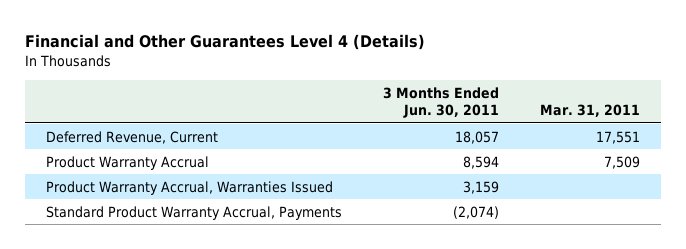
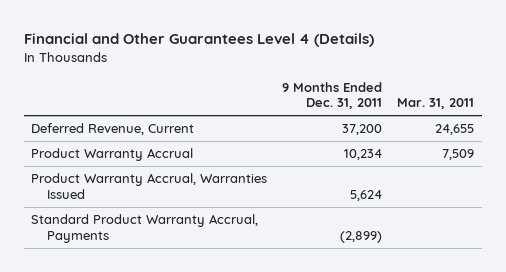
- | 3 Months Ended Jun. 30, 2011 | Mar. 31, 2011
+ | 9 Months Ended Dec. 31, 2011 | Mar. 31, 2011
- Deferred Revenue, Current | 18,057 | 17,551
+ Deferred Revenue, Current | 37,200 | 24,655

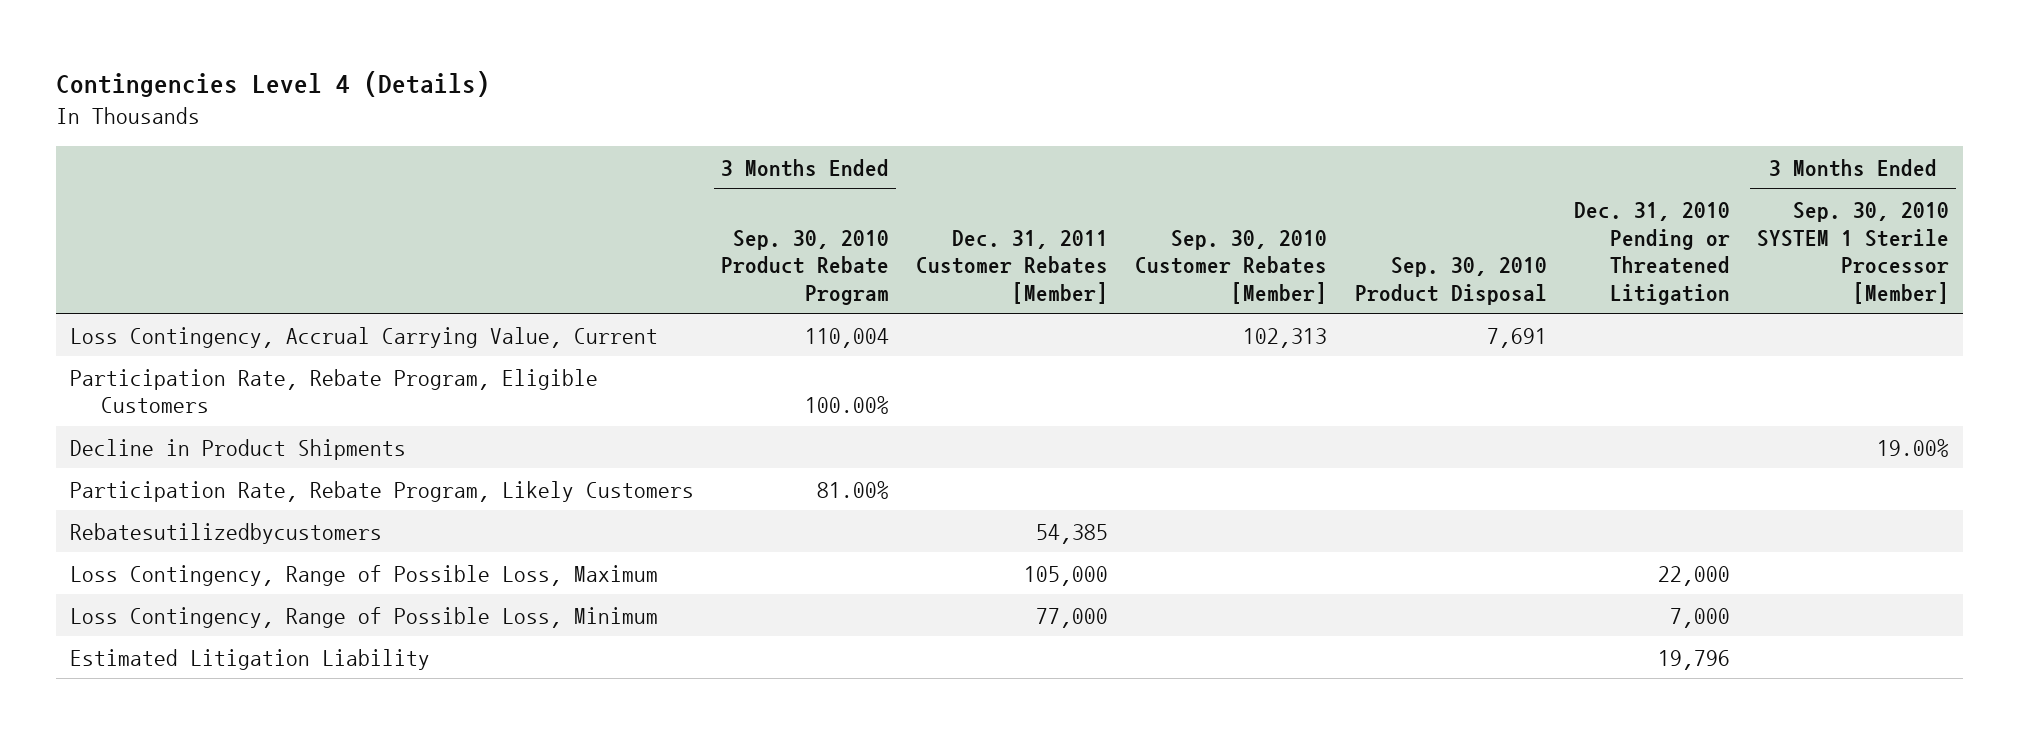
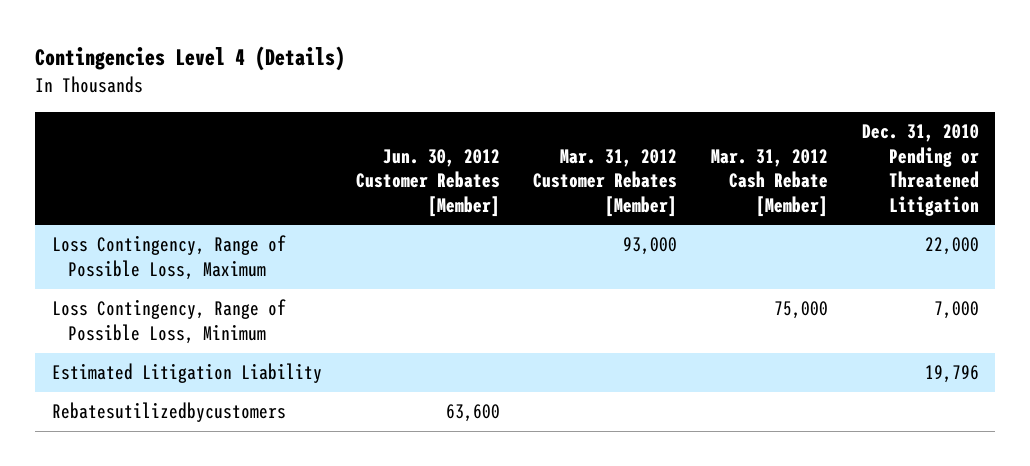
- | 3 Months Ended Sep. 30, 2010 Product Rebate Program | Dec. 31, 2011 Customer Rebates [Member] | Sep. 30, 2010 Customer Rebates [Member] | Sep. 30, 2010 Product Disposal | Dec. 31, 2010 Pending or Threatened Litigation | 3 Months Ended Sep. 30, 2010 SYSTEM 1 Sterile Processor [Member]
+ | Jun. 30, 2012 Customer Rebates [Member] | Mar. 31, 2012 Customer Rebates [Member] | Mar. 31, 2012 Cash Rebate [Member] | Dec. 31, 2010 Pending or Threatened Litigation
- Loss Contingency, Accrual Carrying Value, Current | 110,004 | | 102,313 | 7,691 | |
- Participation Rate, Rebate Program, Eligible Customers | 100.00% | | | | |
- Decline in Product Shipments | | | | | | 19.00%
- Participation Rate, Rebate Program, Likely Customers | 81.00% | | | | |
moved down: Rebatesutilizedbycustomers | 63,600 | | |

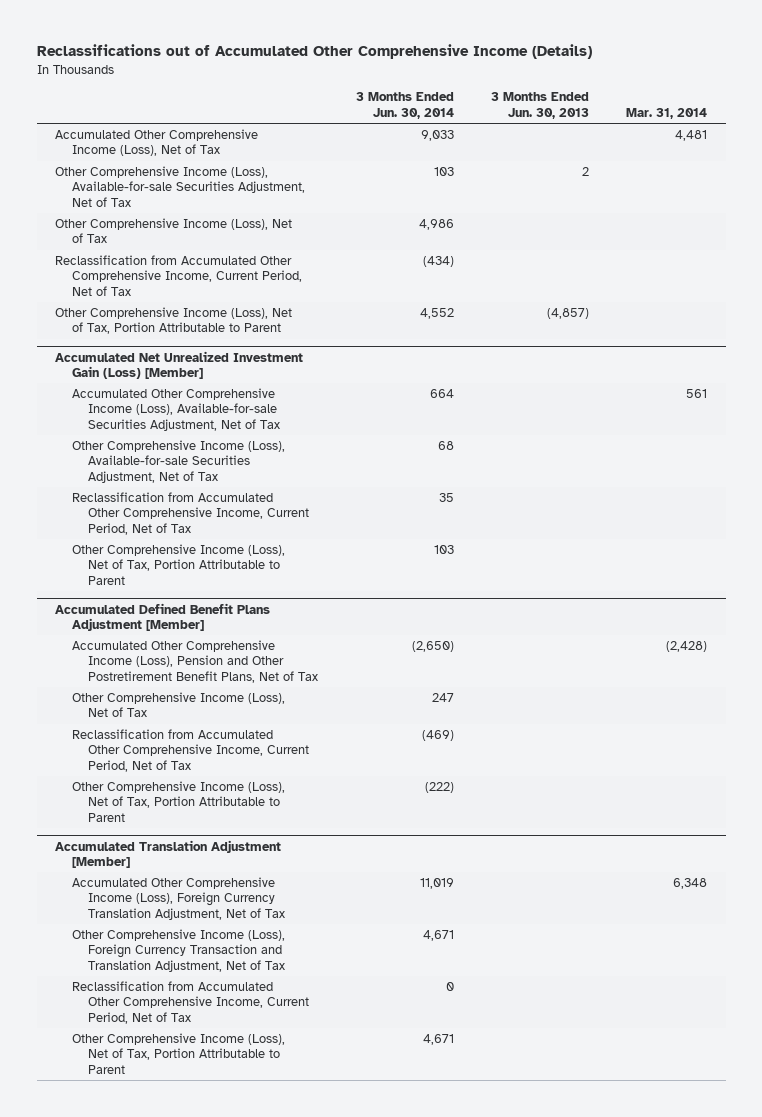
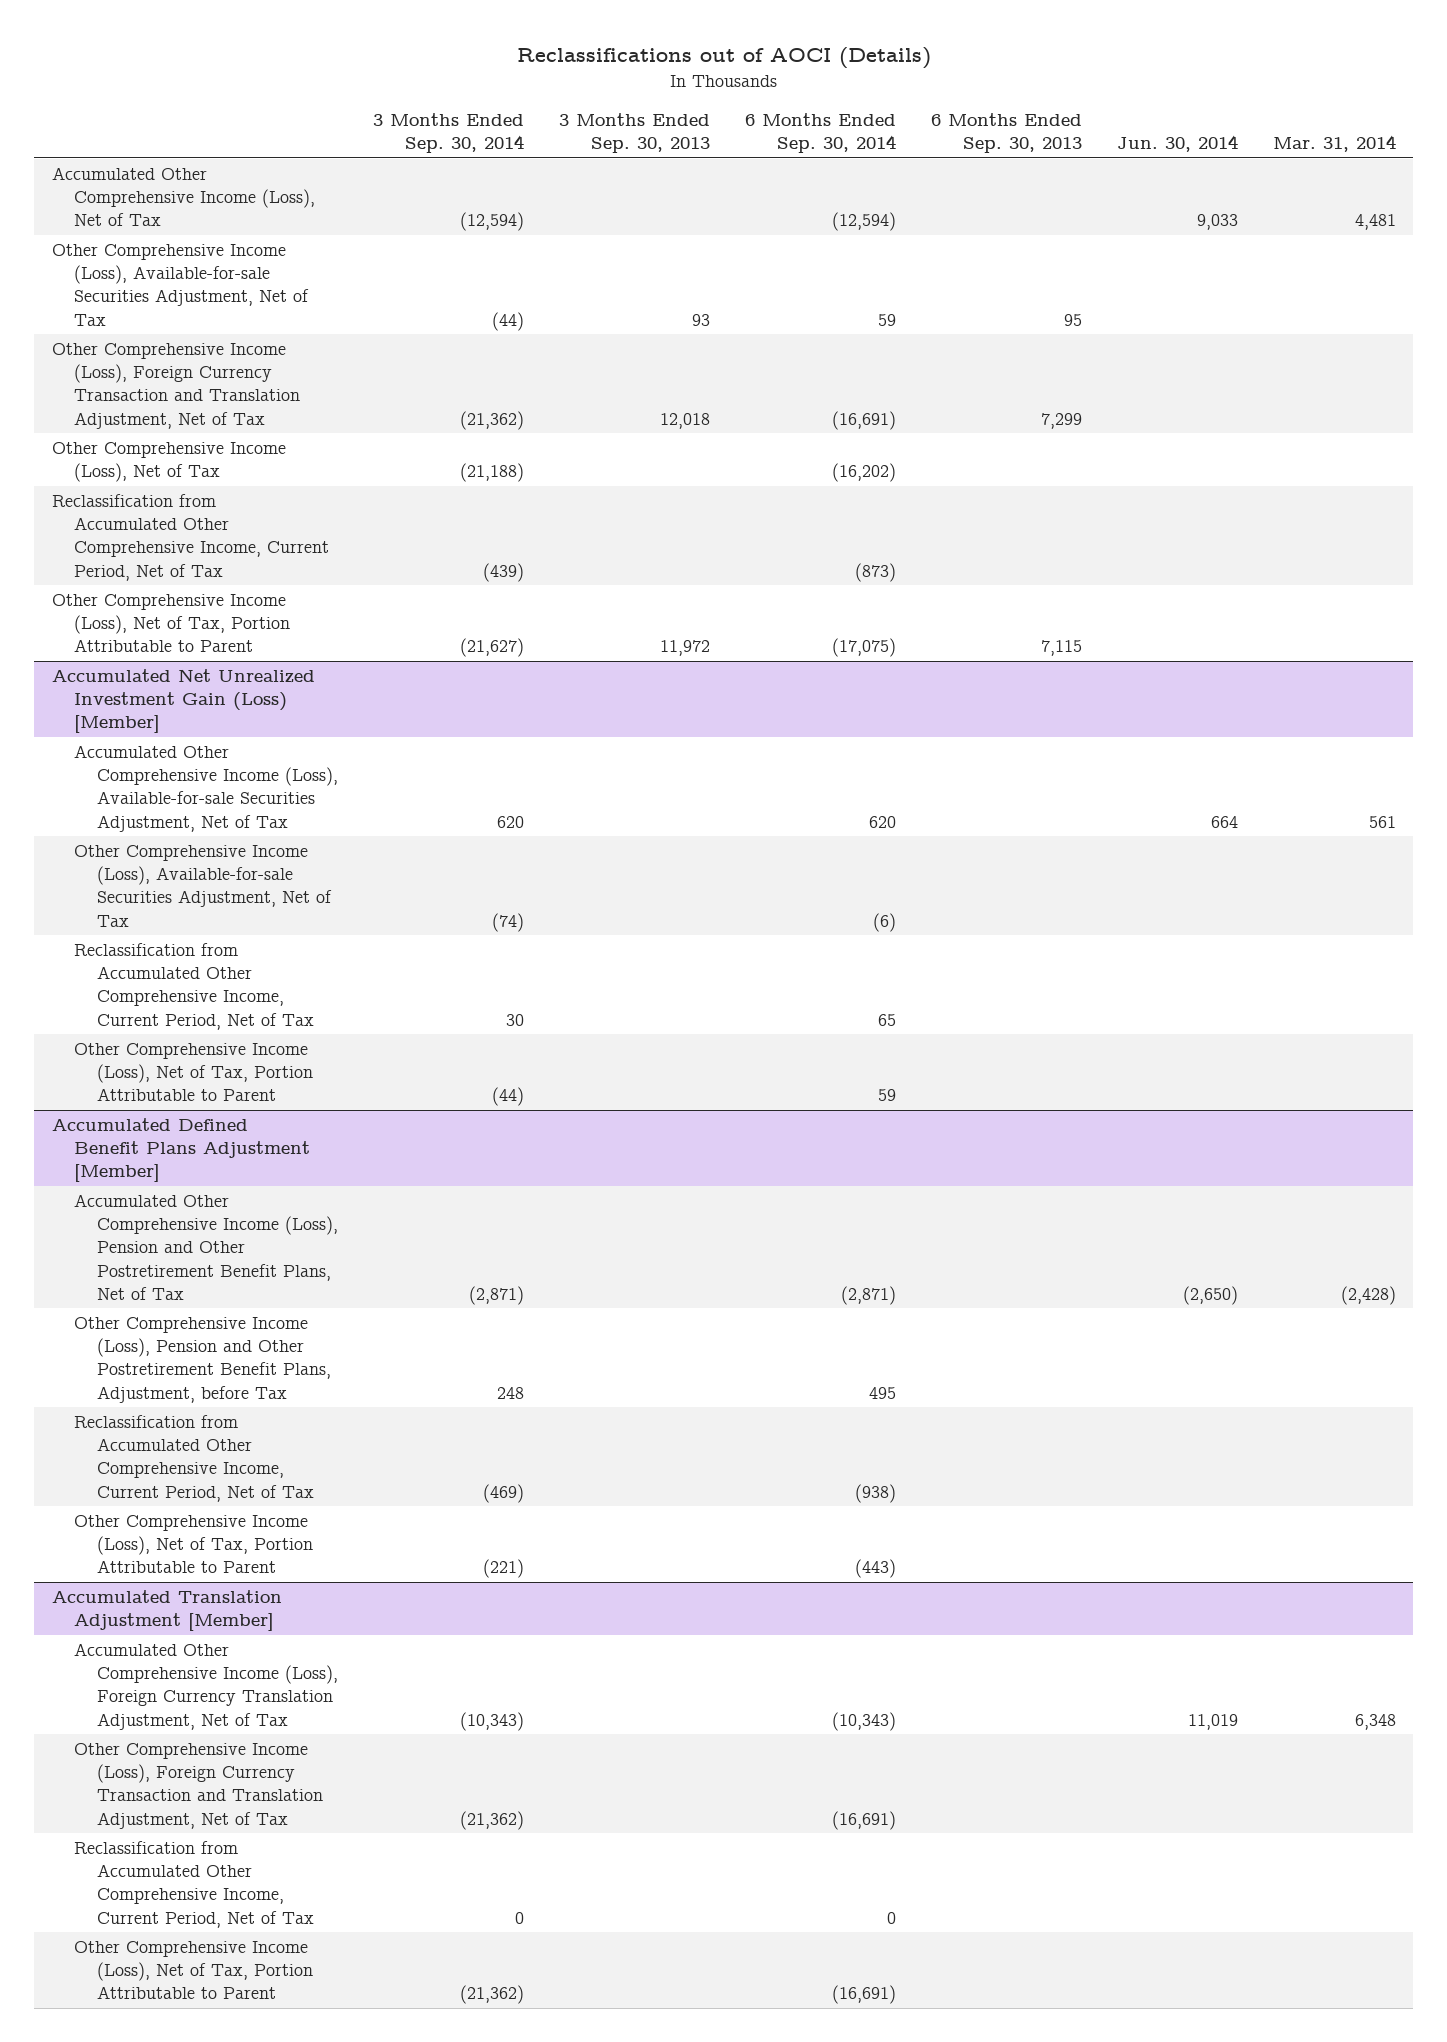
- Reclassifications out of Accumulated Other Comprehensive Income (Details)
+ Reclassifications out of AOCI (Details)
- | 3 Months Ended Jun. 30, 2014 | 3 Months Ended Jun. 30, 2013 | Mar. 31, 2014
+ | 3 Months Ended Sep. 30, 2014 | 3 Months Ended Sep. 30, 2013 | 6 Months Ended Sep. 30, 2014 | 6 Months Ended Sep. 30, 2013 | Jun. 30, 2014 | Mar. 31, 2014
+ Other Comprehensive Income (Loss), Foreign Currency Transaction and Translation Adjustment, Net of Tax | (21,362) | 12,018 | (16,691) | 7,299 | |
@ Accumulated Defined Benefit Plans Adjustment [Member]
- Other Comprehensive Income (Loss), Net of Tax | 247 | |
+ Other Comprehensive Income (Loss), Pension and Other Postretirement Benefit Plans, Adjustment, before Tax | 248 | | 495 | | |

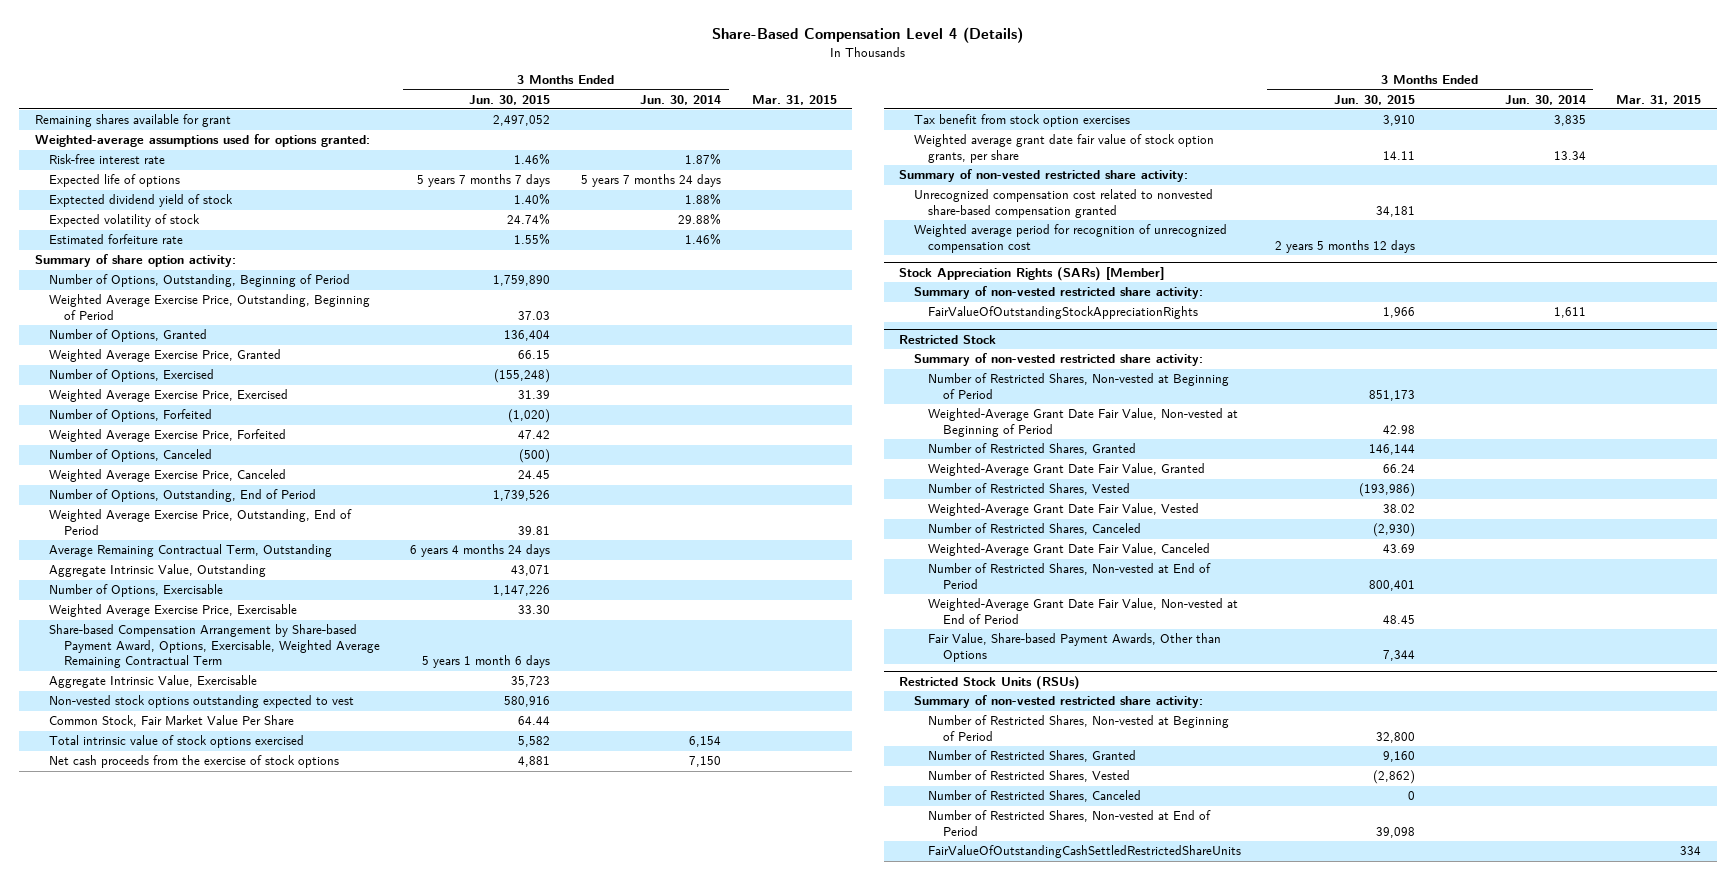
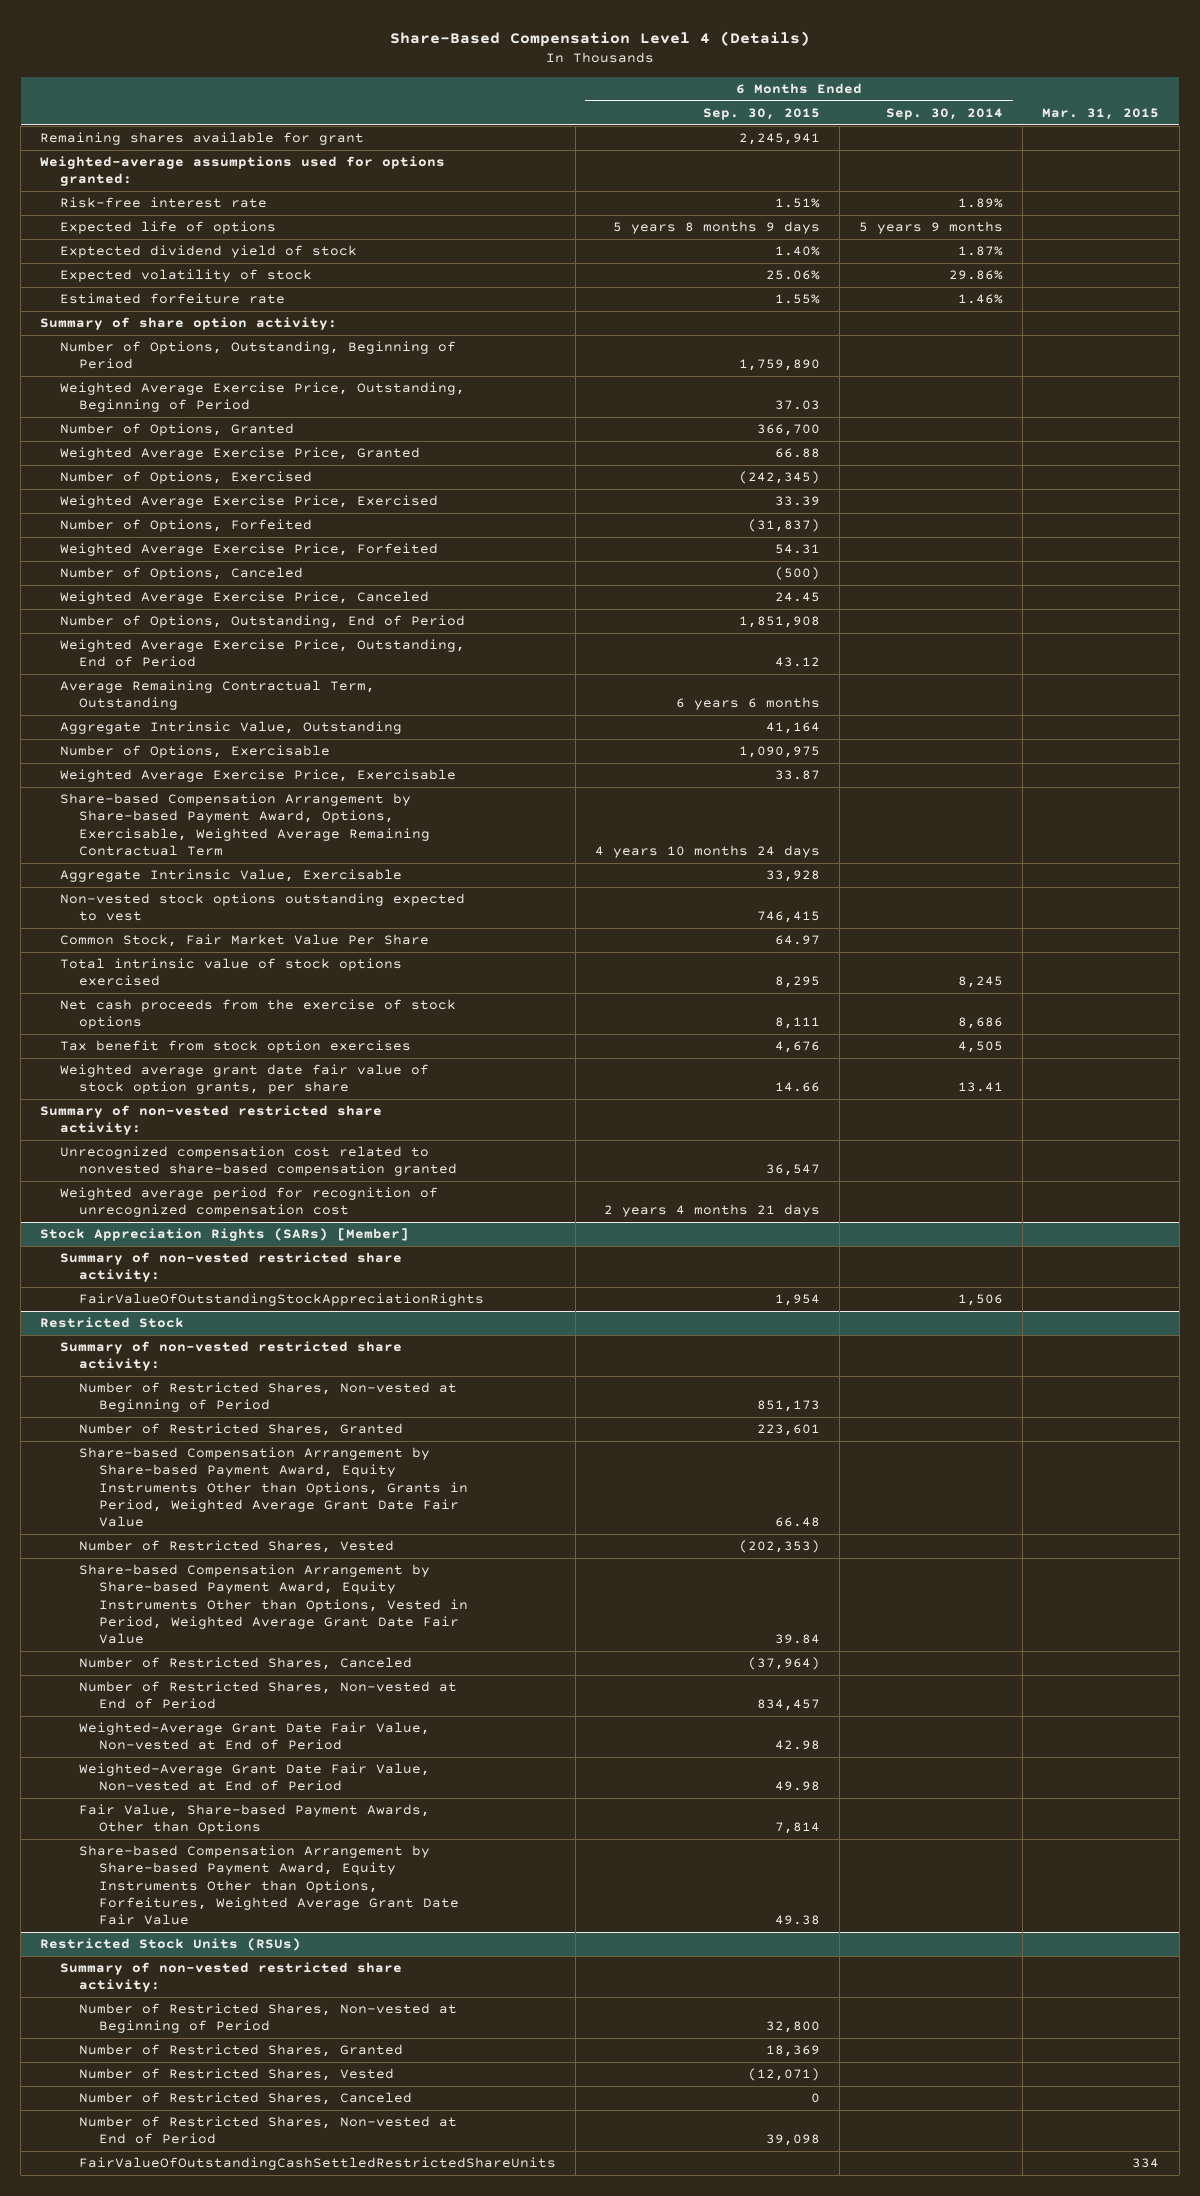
- | 3 Months Ended Jun. 30, 2015 | 3 Months Ended Jun. 30, 2014 | Mar. 31, 2015
+ | 6 Months Ended Sep. 30, 2015 | 6 Months Ended Sep. 30, 2014 | Mar. 31, 2015
@ Restricted Stock
- Weighted-Average Grant Date Fair Value, Non-vested at Beginning of Period | 42.98 | |
- Weighted-Average Grant Date Fair Value, Granted | 66.24 | |
+ Share-based Compensation Arrangement by Share-based Payment Award, Equity Instruments Other than Options, Grants in Period, Weighted Average Grant Date Fair Value | 66.48 | |
- Weighted-Average Grant Date Fair Value, Vested | 38.02 | |
+ Share-based Compensation Arrangement by Share-based Payment Award, Equity Instruments Other than Options, Vested in Period, Weighted Average Grant Date Fair Value | 39.84 | |
- Weighted-Average Grant Date Fair Value, Canceled | 43.69 | |
+ Weighted-Average Grant Date Fair Value, Non-vested at End of Period | 49.98 | |
+ Share-based Compensation Arrangement by Share-based Payment Award, Equity Instruments Other than Options, Forfeitures, Weighted Average Grant Date Fair Value | 49.38 | |

